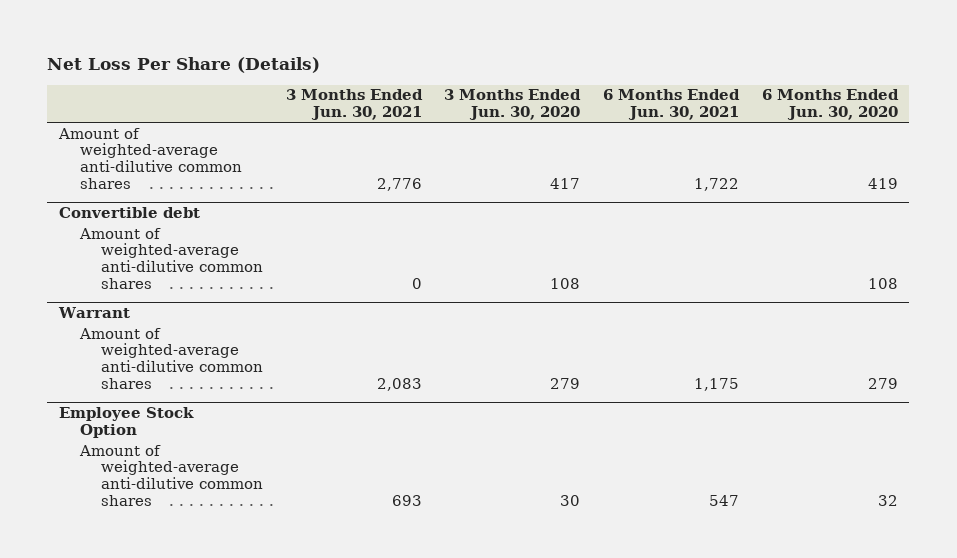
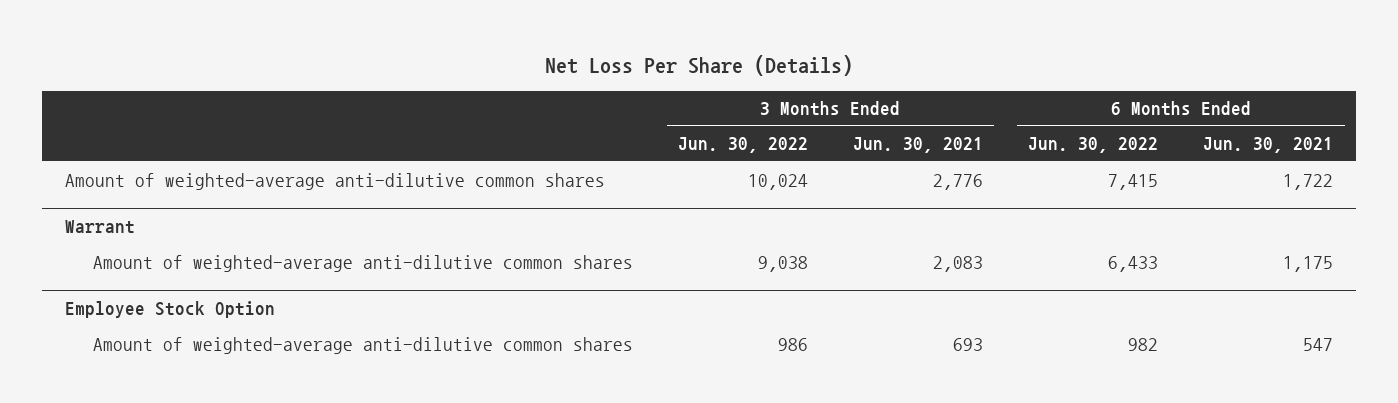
- | 3 Months Ended Jun. 30, 2021 | 3 Months Ended Jun. 30, 2020 | 6 Months Ended Jun. 30, 2021 | 6 Months Ended Jun. 30, 2020
+ | 3 Months Ended Jun. 30, 2022 | 3 Months Ended Jun. 30, 2021 | 6 Months Ended Jun. 30, 2022 | 6 Months Ended Jun. 30, 2021
- Convertible debt
- Amount of weighted-average anti-dilutive common shares | 0 | 108 | | 108

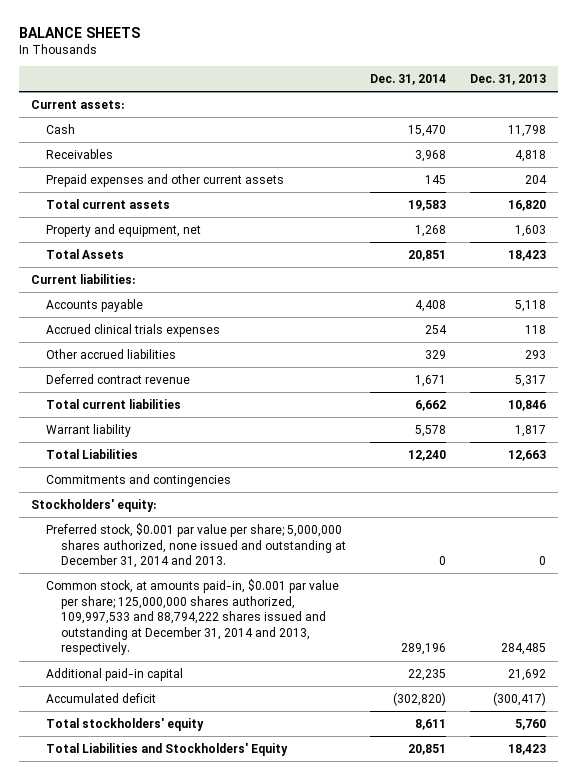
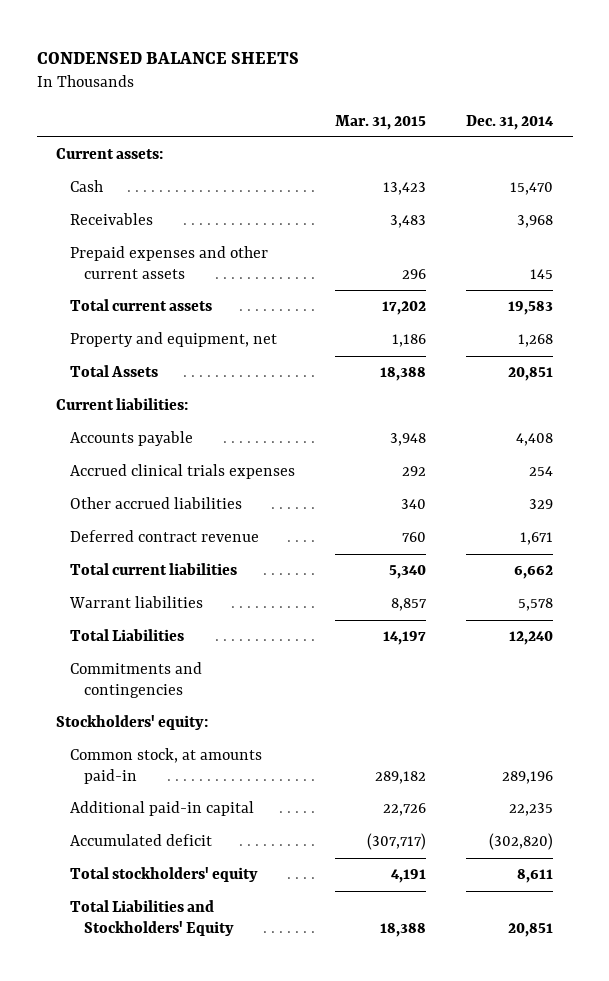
- BALANCE SHEETS
+ CONDENSED BALANCE SHEETS
- | Dec. 31, 2014 | Dec. 31, 2013
+ | Mar. 31, 2015 | Dec. 31, 2014
- Warrant liability | 5,578 | 1,817
+ Warrant liabilities | 8,857 | 5,578
- Preferred stock, $0.001 par value per share; 5,000,000 shares authorized, none issued and outstanding at December 31, 2014 and 2013. | 0 | 0
- Common stock, at amounts paid-in, $0.001 par value per share; 125,000,000 shares authorized, 109,997,533 and 88,794,222 shares issued and outstanding at December 31, 2014 and 2013, respectively. | 289,196 | 284,485
+ Common stock, at amounts paid-in | 289,182 | 289,196

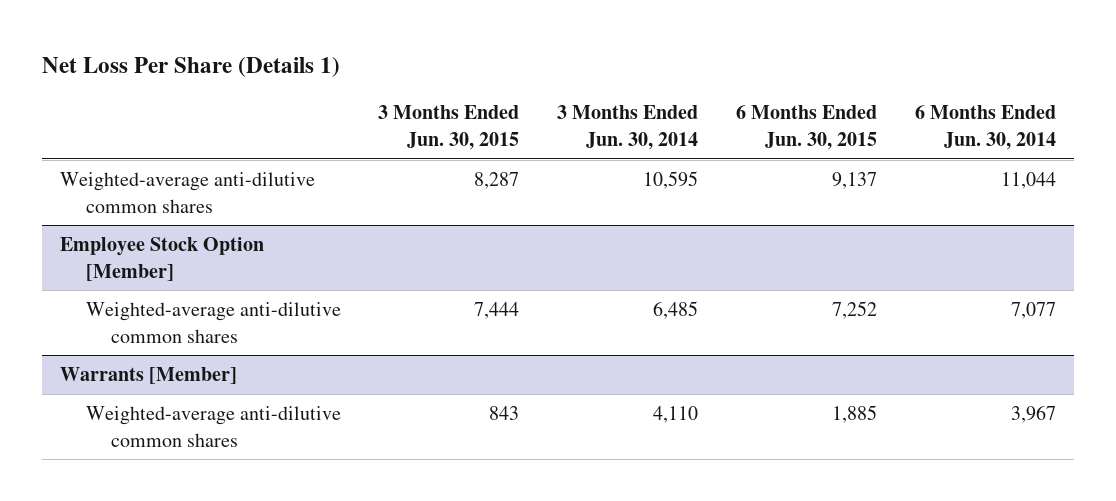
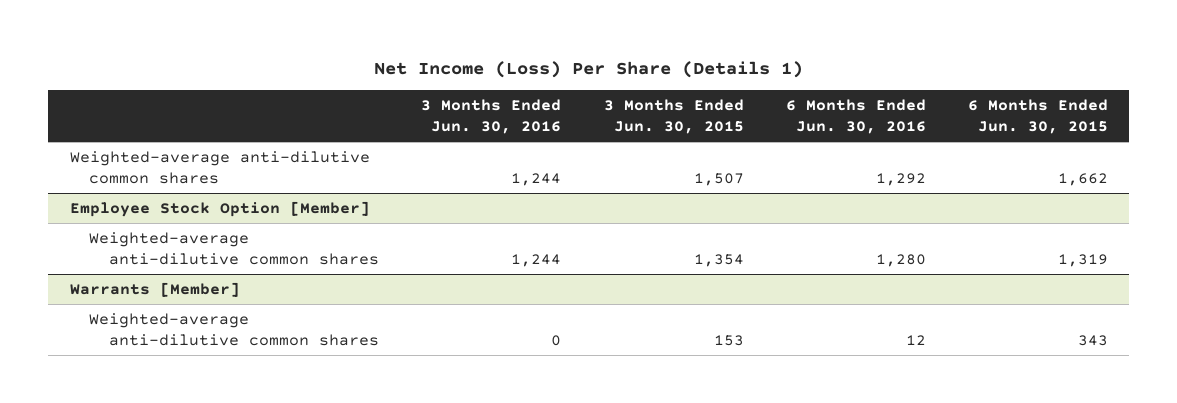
- Net Loss Per Share (Details 1)
+ Net Income (Loss) Per Share (Details 1)
- | 3 Months Ended Jun. 30, 2015 | 3 Months Ended Jun. 30, 2014 | 6 Months Ended Jun. 30, 2015 | 6 Months Ended Jun. 30, 2014
+ | 3 Months Ended Jun. 30, 2016 | 3 Months Ended Jun. 30, 2015 | 6 Months Ended Jun. 30, 2016 | 6 Months Ended Jun. 30, 2015
- Weighted-average anti-dilutive common shares | 8,287 | 10,595 | 9,137 | 11,044
+ Weighted-average anti-dilutive common shares | 1,244 | 1,507 | 1,292 | 1,662
@ Employee Stock Option [Member]
- Weighted-average anti-dilutive common shares | 7,444 | 6,485 | 7,252 | 7,077
+ Weighted-average anti-dilutive common shares | 1,244 | 1,354 | 1,280 | 1,319
@ Warrants [Member]
- Weighted-average anti-dilutive common shares | 843 | 4,110 | 1,885 | 3,967
+ Weighted-average anti-dilutive common shares | 0 | 153 | 12 | 343

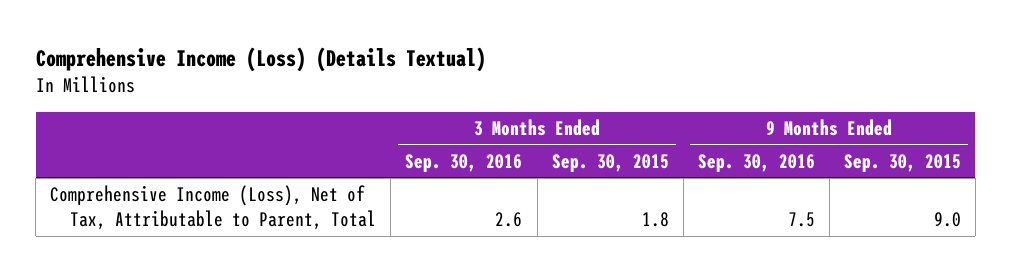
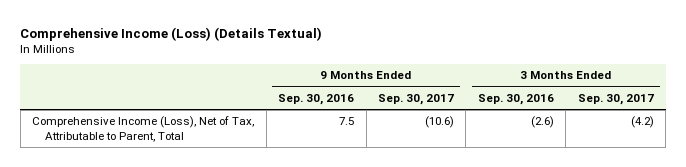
- | 3 Months Ended Sep. 30, 2016 | 3 Months Ended Sep. 30, 2015 | 9 Months Ended Sep. 30, 2016 | 9 Months Ended Sep. 30, 2015
+ | 9 Months Ended Sep. 30, 2016 | 9 Months Ended Sep. 30, 2017 | 3 Months Ended Sep. 30, 2016 | 3 Months Ended Sep. 30, 2017
- Comprehensive Income (Loss), Net of Tax, Attributable to Parent, Total | 2.6 | 1.8 | 7.5 | 9.0
+ Comprehensive Income (Loss), Net of Tax, Attributable to Parent, Total | 7.5 | (10.6) | (2.6) | (4.2)

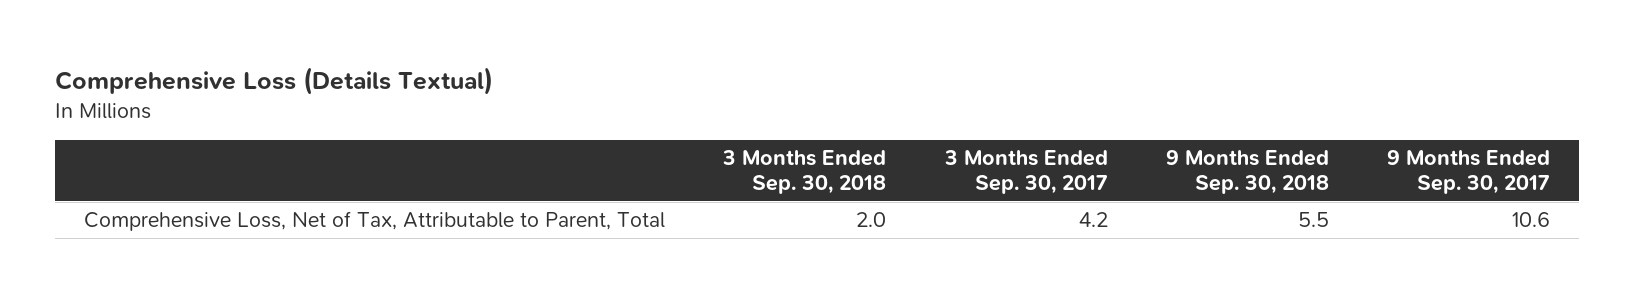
- Comprehensive Income (Loss) (Details Textual)
+ Comprehensive Loss (Details Textual)
- | 9 Months Ended Sep. 30, 2016 | 9 Months Ended Sep. 30, 2017 | 3 Months Ended Sep. 30, 2016 | 3 Months Ended Sep. 30, 2017
+ | 3 Months Ended Sep. 30, 2018 | 3 Months Ended Sep. 30, 2017 | 9 Months Ended Sep. 30, 2018 | 9 Months Ended Sep. 30, 2017
- Comprehensive Income (Loss), Net of Tax, Attributable to Parent, Total | 7.5 | (10.6) | (2.6) | (4.2)
+ Comprehensive Loss, Net of Tax, Attributable to Parent, Total | 2.0 | 4.2 | 5.5 | 10.6

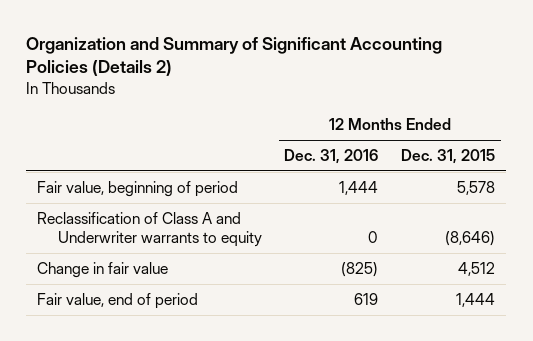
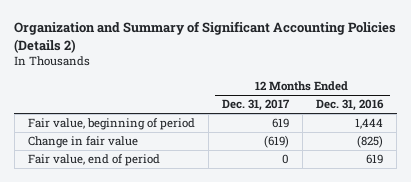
- | 12 Months Ended Dec. 31, 2016 | 12 Months Ended Dec. 31, 2015
+ | 12 Months Ended Dec. 31, 2017 | 12 Months Ended Dec. 31, 2016
- Reclassification of Class A and Underwriter warrants to equity | 0 | (8,646)

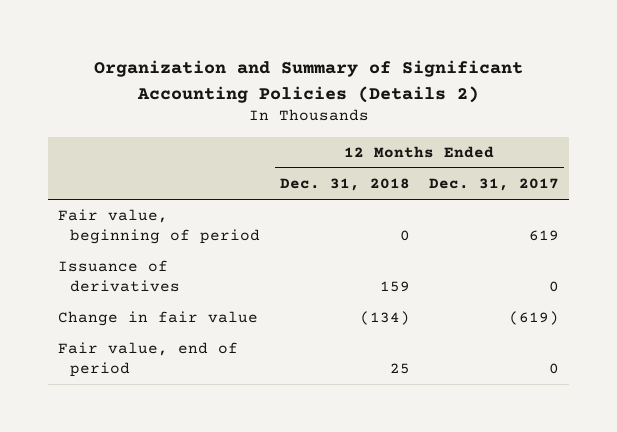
- | 12 Months Ended Dec. 31, 2017 | 12 Months Ended Dec. 31, 2016
+ | 12 Months Ended Dec. 31, 2018 | 12 Months Ended Dec. 31, 2017
+ Issuance of derivatives | 159 | 0

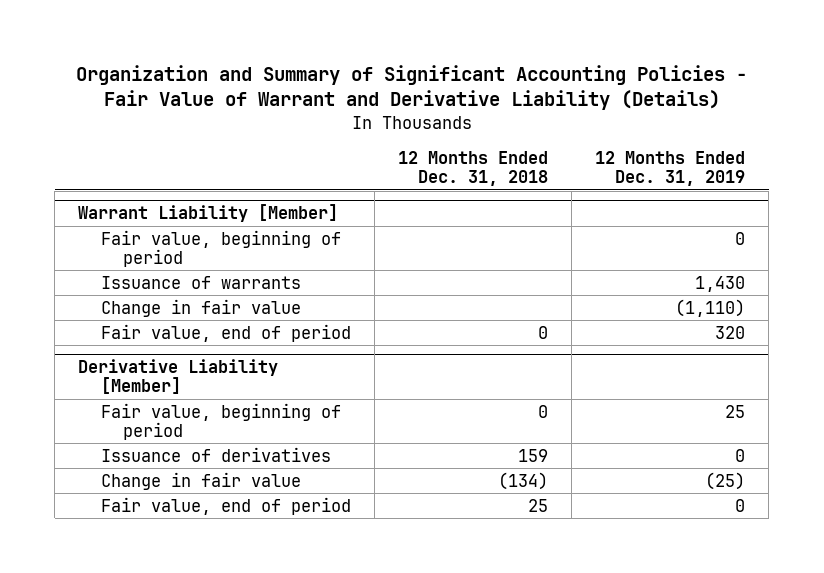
- Organization and Summary of Significant Accounting Policies (Details 2)
+ Organization and Summary of Significant Accounting Policies - Fair Value of Warrant and Derivative Liability (Details)
- | 12 Months Ended Dec. 31, 2018 | 12 Months Ended Dec. 31, 2017
+ | 12 Months Ended Dec. 31, 2018 | 12 Months Ended Dec. 31, 2019
+ Warrant Liability [Member]
+ Fair value, beginning of period | | 0
+ Issuance of warrants | | 1,430
+ Change in fair value | | (1,110)
+ Fair value, end of period | 0 | 320
+ Derivative Liability [Member]

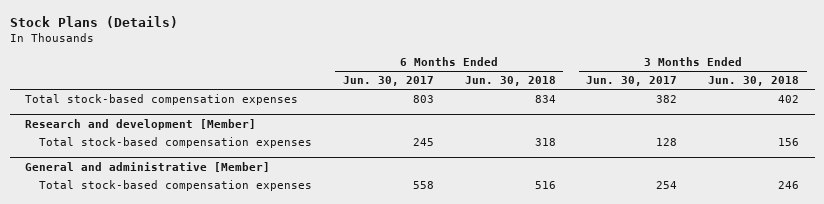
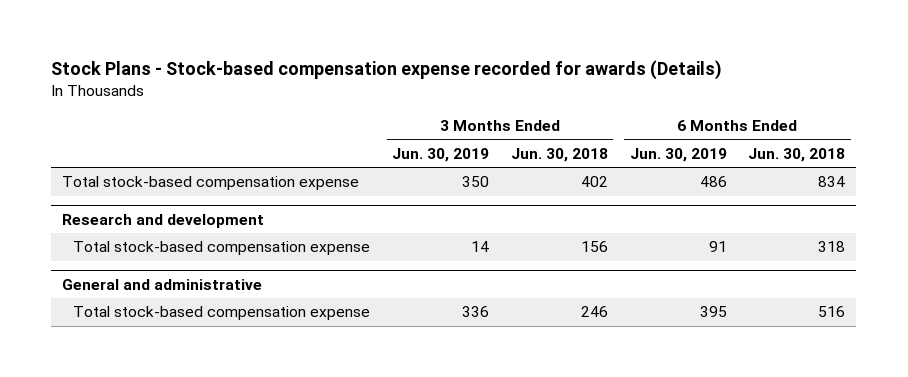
- Stock Plans (Details)
+ Stock Plans - Stock-based compensation expense recorded for awards (Details)
- | 6 Months Ended Jun. 30, 2017 | 6 Months Ended Jun. 30, 2018 | 3 Months Ended Jun. 30, 2017 | 3 Months Ended Jun. 30, 2018
+ | 3 Months Ended Jun. 30, 2019 | 3 Months Ended Jun. 30, 2018 | 6 Months Ended Jun. 30, 2019 | 6 Months Ended Jun. 30, 2018
- Total stock-based compensation expenses | 803 | 834 | 382 | 402
- Research and development [Member]
- Total stock-based compensation expenses | 245 | 318 | 128 | 156
- General and administrative [Member]
- Total stock-based compensation expenses | 558 | 516 | 254 | 246
+ Total stock-based compensation expense | 350 | 402 | 486 | 834
+ Research and development
+ Total stock-based compensation expense | 14 | 156 | 91 | 318
+ General and administrative
+ Total stock-based compensation expense | 336 | 246 | 395 | 516

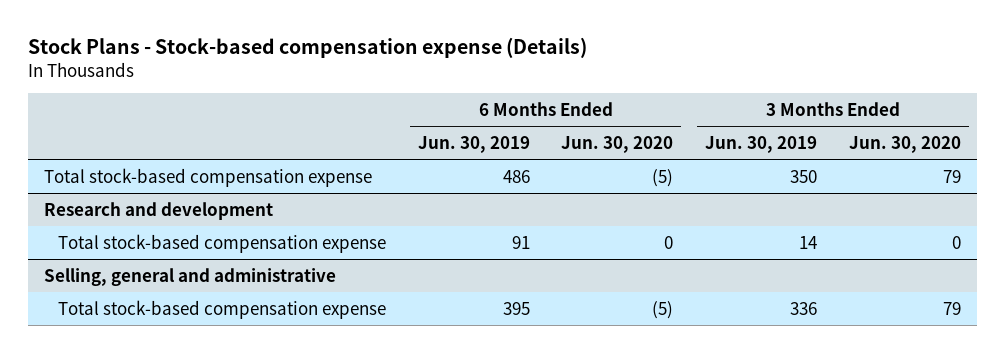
- Stock Plans - Stock-based compensation expense recorded for awards (Details)
+ Stock Plans - Stock-based compensation expense (Details)
- | 3 Months Ended Jun. 30, 2019 | 3 Months Ended Jun. 30, 2018 | 6 Months Ended Jun. 30, 2019 | 6 Months Ended Jun. 30, 2018
+ | 6 Months Ended Jun. 30, 2019 | 6 Months Ended Jun. 30, 2020 | 3 Months Ended Jun. 30, 2019 | 3 Months Ended Jun. 30, 2020
- General and administrative
+ Selling, general and administrative

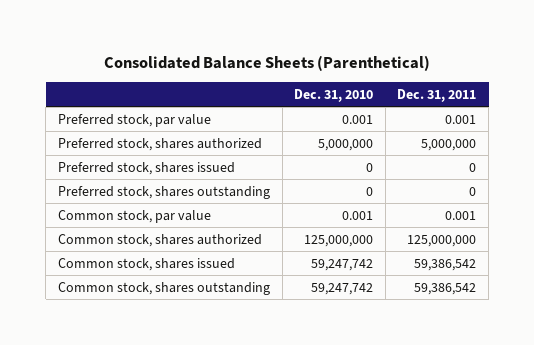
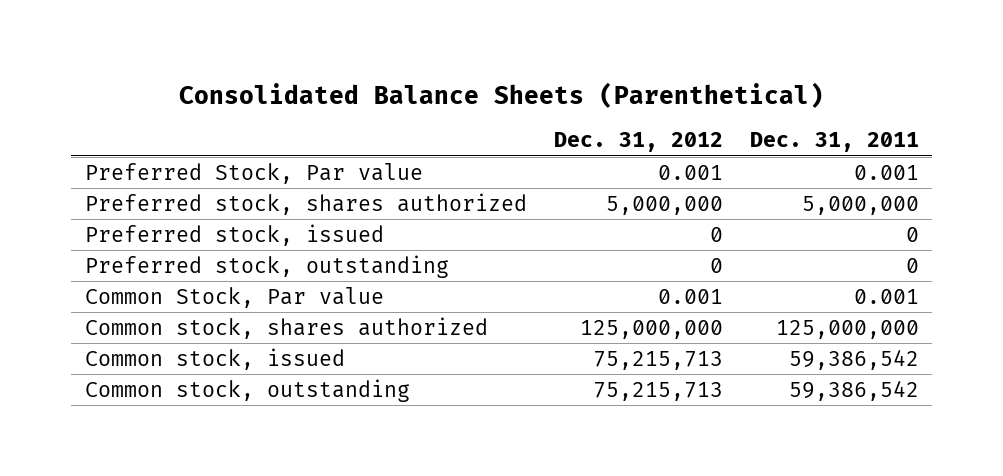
- | Dec. 31, 2010 | Dec. 31, 2011
+ | Dec. 31, 2012 | Dec. 31, 2011
- Preferred stock, par value | 0.001 | 0.001
+ Preferred Stock, Par value | 0.001 | 0.001
- Preferred stock, shares issued | 0 | 0
- Preferred stock, shares outstanding | 0 | 0
- Common stock, par value | 0.001 | 0.001
+ Preferred stock, issued | 0 | 0
+ Preferred stock, outstanding | 0 | 0
+ Common Stock, Par value | 0.001 | 0.001
- Common stock, shares issued | 59,247,742 | 59,386,542
- Common stock, shares outstanding | 59,247,742 | 59,386,542
+ Common stock, issued | 75,215,713 | 59,386,542
+ Common stock, outstanding | 75,215,713 | 59,386,542

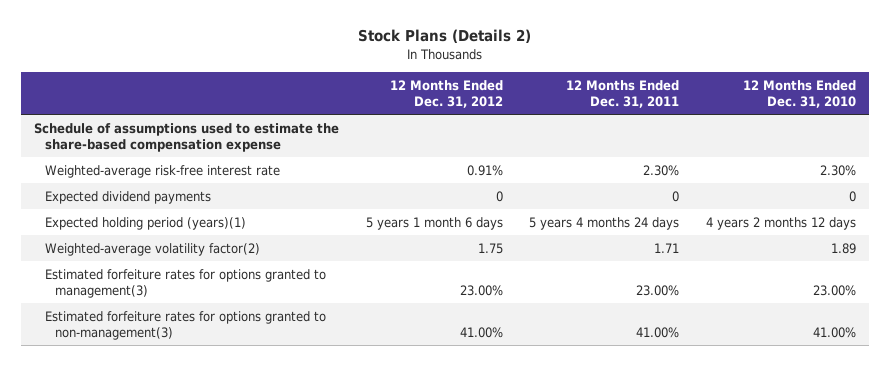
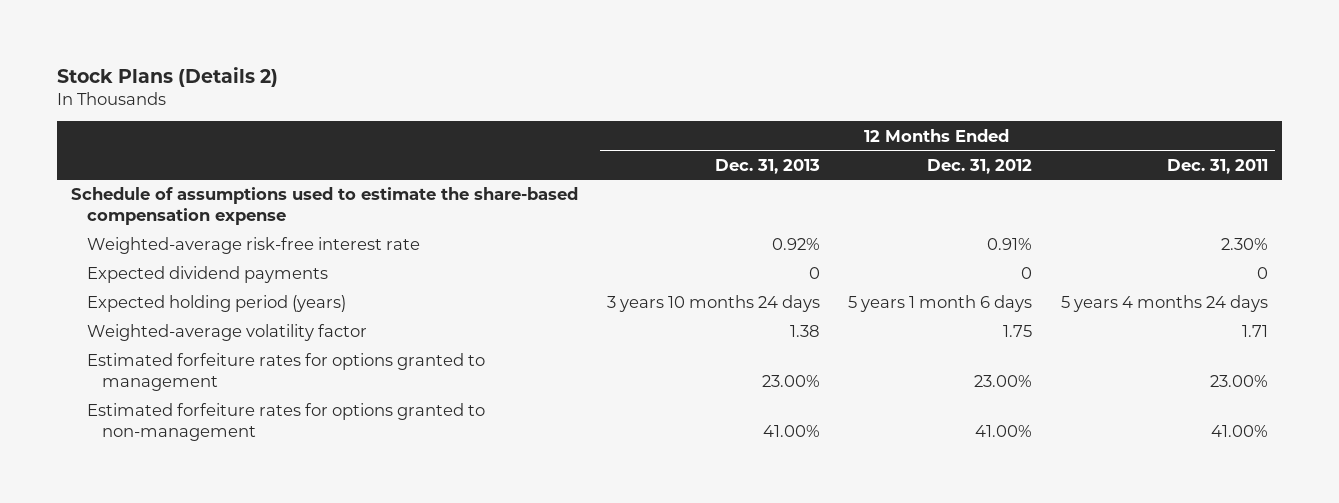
- | 12 Months Ended Dec. 31, 2012 | 12 Months Ended Dec. 31, 2011 | 12 Months Ended Dec. 31, 2010
+ | 12 Months Ended Dec. 31, 2013 | 12 Months Ended Dec. 31, 2012 | 12 Months Ended Dec. 31, 2011
- Expected holding period (years)(1) | 5 years 1 month 6 days | 5 years 4 months 24 days | 4 years 2 months 12 days
- Weighted-average volatility factor(2) | 1.75 | 1.71 | 1.89
- Estimated forfeiture rates for options granted to management(3) | 23.00% | 23.00% | 23.00%
- Estimated forfeiture rates for options granted to non-management(3) | 41.00% | 41.00% | 41.00%
+ Expected holding period (years) | 3 years 10 months 24 days | 5 years 1 month 6 days | 5 years 4 months 24 days
+ Weighted-average volatility factor | 1.38 | 1.75 | 1.71
+ Estimated forfeiture rates for options granted to management | 23.00% | 23.00% | 23.00%
+ Estimated forfeiture rates for options granted to non-management | 41.00% | 41.00% | 41.00%

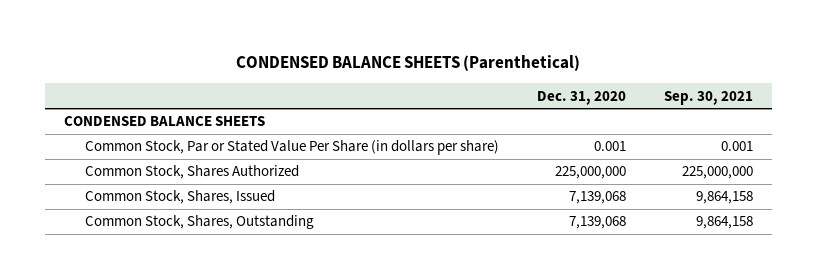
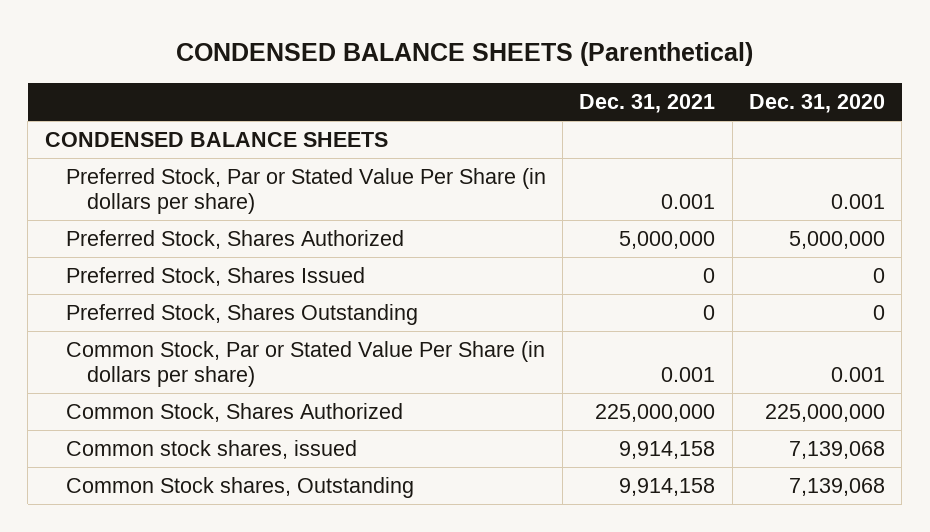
- | Dec. 31, 2020 | Sep. 30, 2021
+ | Dec. 31, 2021 | Dec. 31, 2020
+ Preferred Stock, Par or Stated Value Per Share (in dollars per share) | 0.001 | 0.001
+ Preferred Stock, Shares Authorized | 5,000,000 | 5,000,000
+ Preferred Stock, Shares Issued | 0 | 0
+ Preferred Stock, Shares Outstanding | 0 | 0
- Common Stock, Shares, Issued | 7,139,068 | 9,864,158
- Common Stock, Shares, Outstanding | 7,139,068 | 9,864,158
+ Common stock shares, issued | 9,914,158 | 7,139,068
+ Common Stock shares, Outstanding | 9,914,158 | 7,139,068

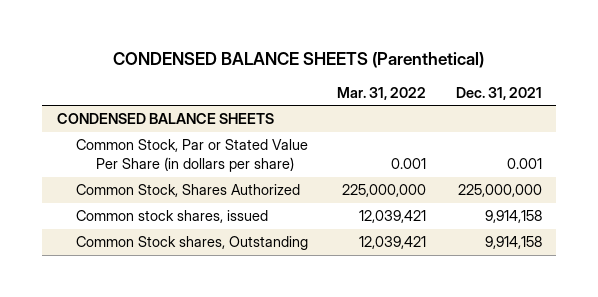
- | Dec. 31, 2021 | Dec. 31, 2020
+ | Mar. 31, 2022 | Dec. 31, 2021
- Preferred Stock, Par or Stated Value Per Share (in dollars per share) | 0.001 | 0.001
- Preferred Stock, Shares Authorized | 5,000,000 | 5,000,000
- Preferred Stock, Shares Issued | 0 | 0
- Preferred Stock, Shares Outstanding | 0 | 0

